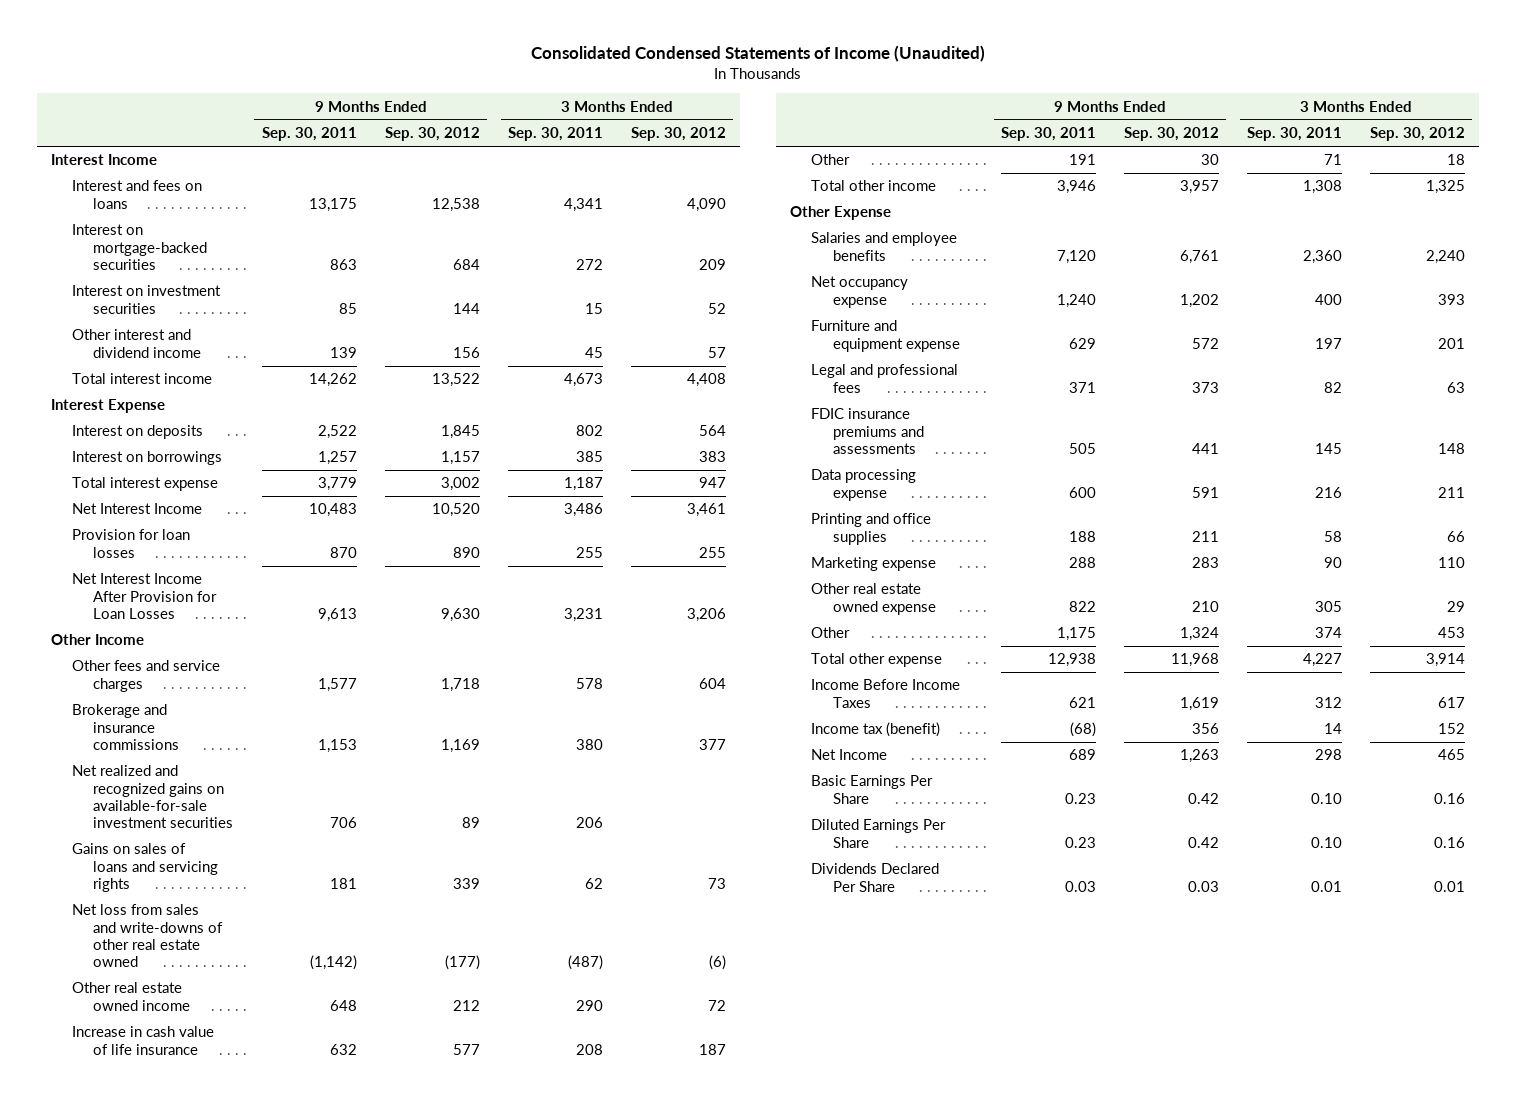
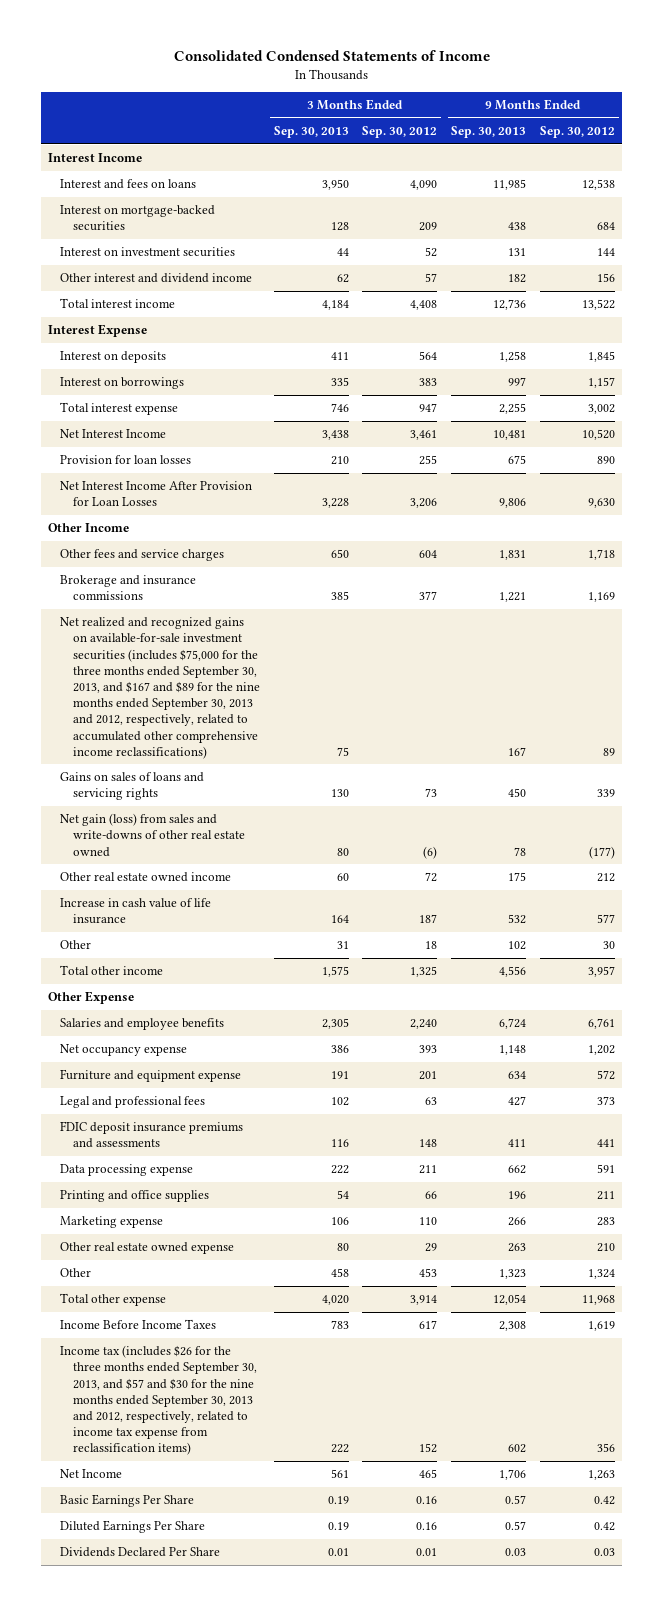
- Consolidated Condensed Statements of Income (Unaudited)
+ Consolidated Condensed Statements of Income
- | 9 Months Ended Sep. 30, 2011 | 9 Months Ended Sep. 30, 2012 | 3 Months Ended Sep. 30, 2011 | 3 Months Ended Sep. 30, 2012
+ | 3 Months Ended Sep. 30, 2013 | 3 Months Ended Sep. 30, 2012 | 9 Months Ended Sep. 30, 2013 | 9 Months Ended Sep. 30, 2012
- Net realized and recognized gains on available-for-sale investment securities | 706 | 89 | 206 |
+ Net realized and recognized gains on available-for-sale investment securities (includes $75,000 for the three months ended September 30, 2013, and $167 and $89 for the nine months ended September 30, 2013 and 2012, respectively, related to accumulated other comprehensive income reclassifications) | 75 | | 167 | 89
- Net loss from sales and write-downs of other real estate owned | (1,142) | (177) | (487) | (6)
+ Net gain (loss) from sales and write-downs of other real estate owned | 80 | (6) | 78 | (177)
- FDIC insurance premiums and assessments | 505 | 441 | 145 | 148
+ FDIC deposit insurance premiums and assessments | 116 | 148 | 411 | 441
- Income tax (benefit) | (68) | 356 | 14 | 152
+ Income tax (includes $26 for the three months ended September 30, 2013, and $57 and $30 for the nine months ended September 30, 2013 and 2012, respectively, related to income tax expense from reclassification items) | 222 | 152 | 602 | 356

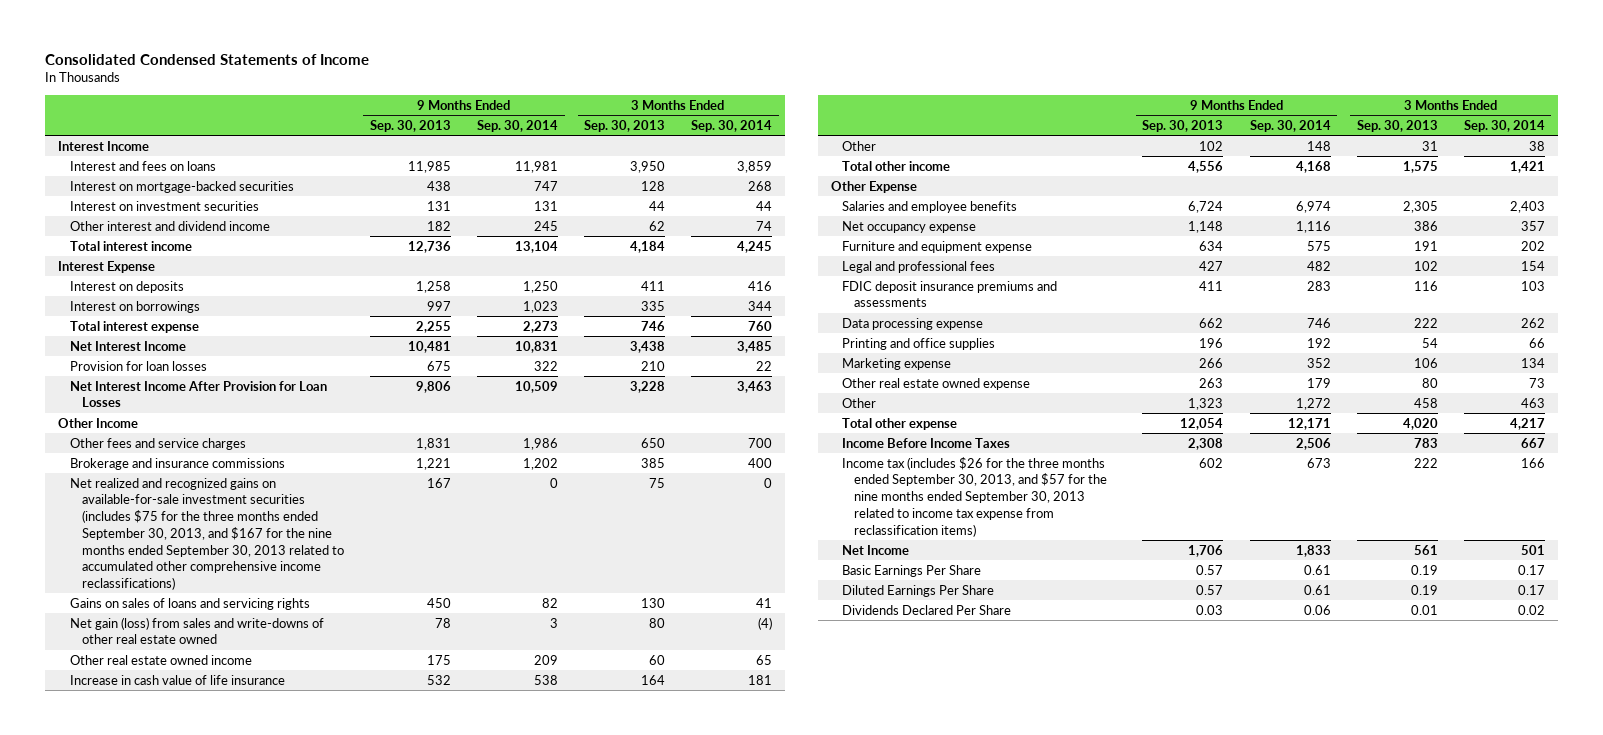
- | 3 Months Ended Sep. 30, 2013 | 3 Months Ended Sep. 30, 2012 | 9 Months Ended Sep. 30, 2013 | 9 Months Ended Sep. 30, 2012
+ | 9 Months Ended Sep. 30, 2013 | 9 Months Ended Sep. 30, 2014 | 3 Months Ended Sep. 30, 2013 | 3 Months Ended Sep. 30, 2014
- Net realized and recognized gains on available-for-sale investment securities (includes $75,000 for the three months ended September 30, 2013, and $167 and $89 for the nine months ended September 30, 2013 and 2012, respectively, related to accumulated other comprehensive income reclassifications) | 75 | | 167 | 89
+ Net realized and recognized gains on available-for-sale investment securities (includes $75 for the three months ended September 30, 2013, and $167 for the nine months ended September 30, 2013 related to accumulated other comprehensive income reclassifications) | 167 | 0 | 75 | 0
- Income tax (includes $26 for the three months ended September 30, 2013, and $57 and $30 for the nine months ended September 30, 2013 and 2012, respectively, related to income tax expense from reclassification items) | 222 | 152 | 602 | 356
+ Income tax (includes $26 for the three months ended September 30, 2013, and $57 for the nine months ended September 30, 2013 related to income tax expense from reclassification items) | 602 | 673 | 222 | 166

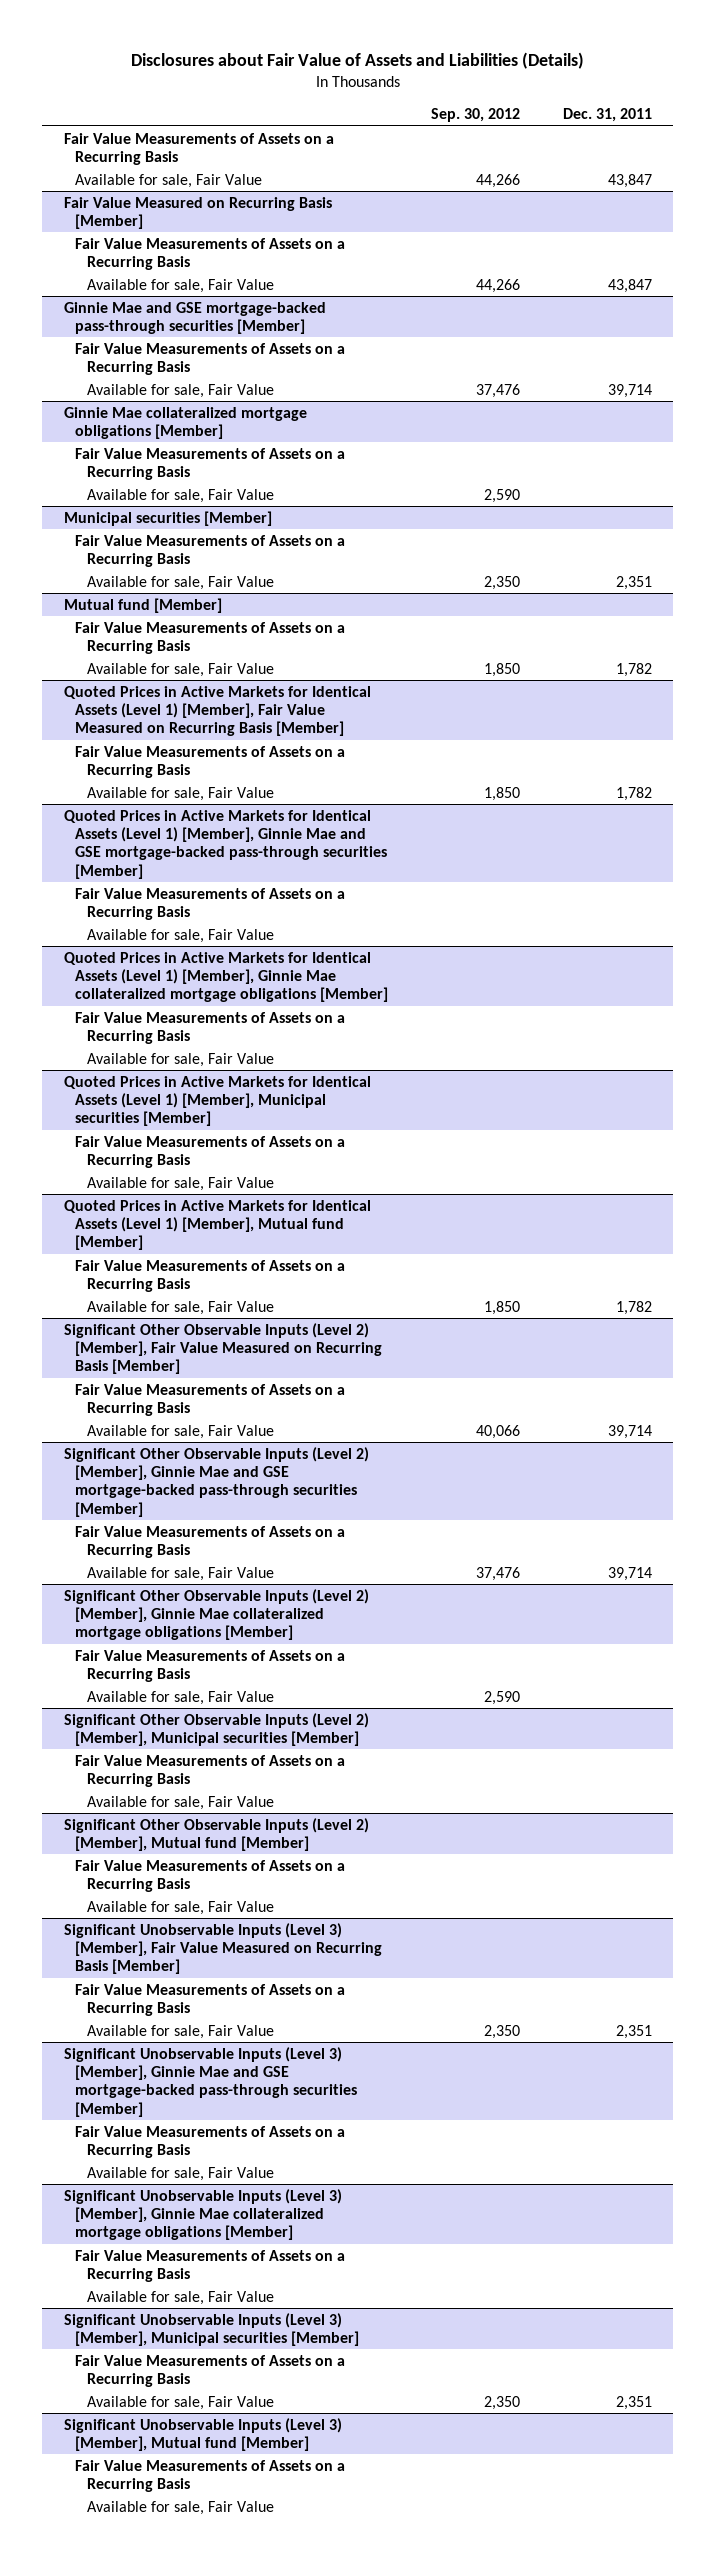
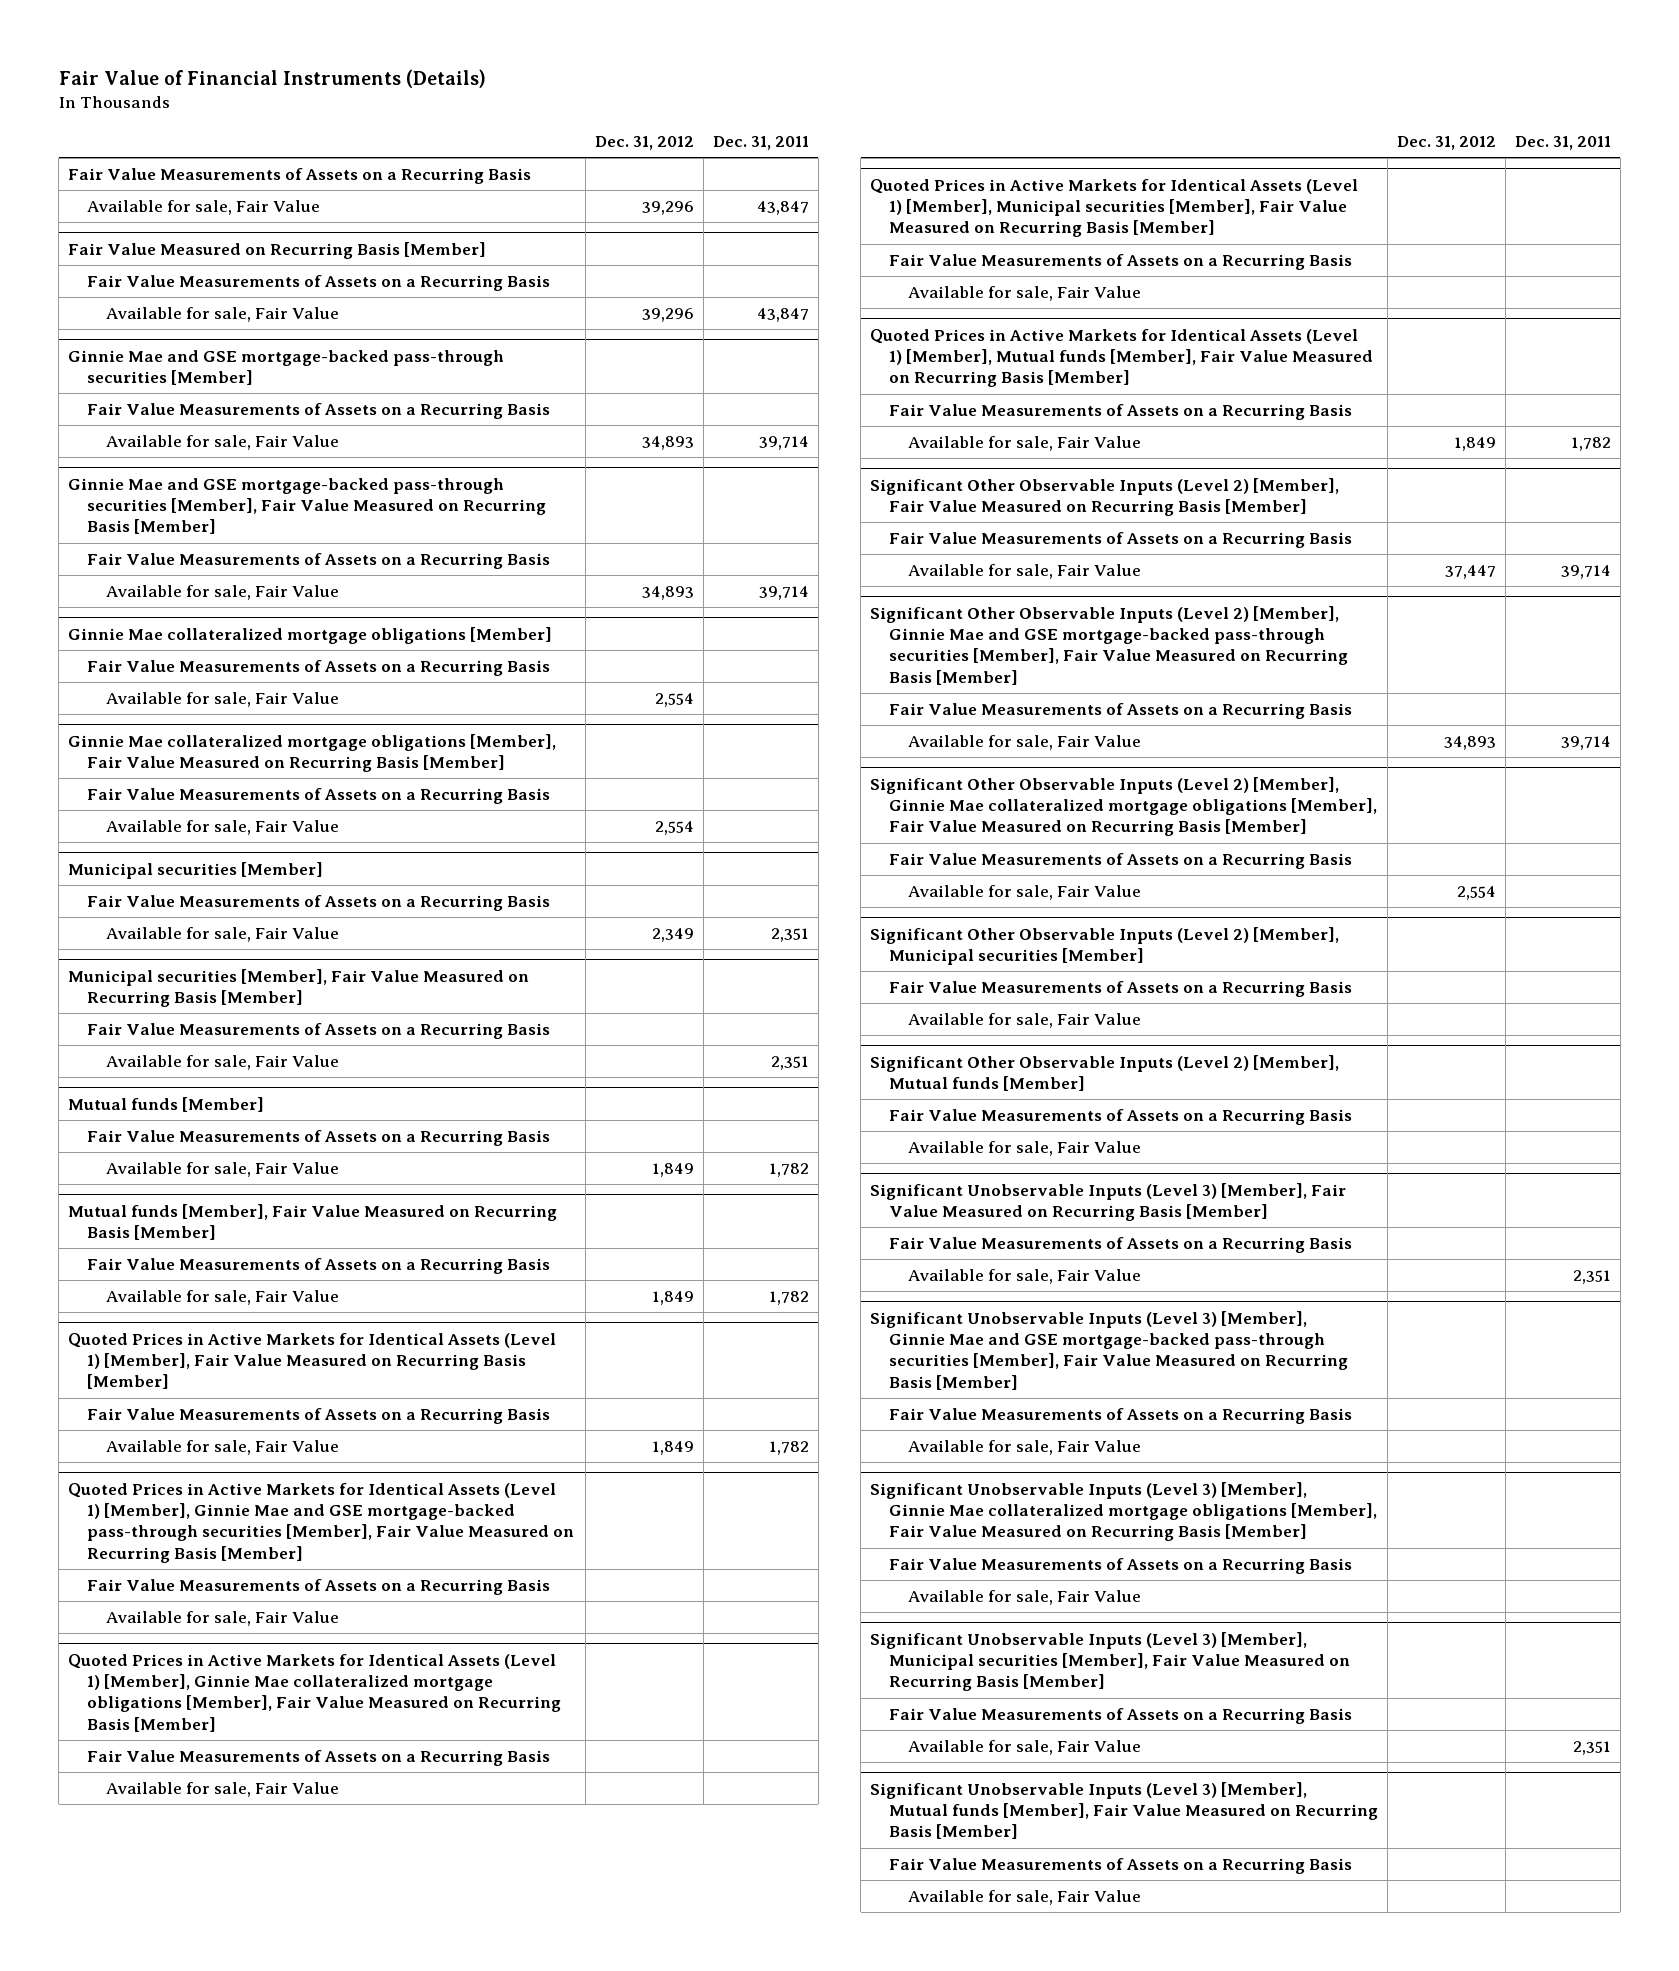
- Disclosures about Fair Value of Assets and Liabilities (Details)
+ Fair Value of Financial Instruments (Details)
- | Sep. 30, 2012 | Dec. 31, 2011
+ | Dec. 31, 2012 | Dec. 31, 2011
+ Ginnie Mae and GSE mortgage-backed pass-through securities [Member], Fair Value Measured on Recurring Basis [Member]
+ Fair Value Measurements of Assets on a Recurring Basis
+ Available for sale, Fair Value | 34,893 | 39,714
+ Ginnie Mae collateralized mortgage obligations [Member], Fair Value Measured on Recurring Basis [Member]
+ Fair Value Measurements of Assets on a Recurring Basis
+ Available for sale, Fair Value | 2,554 |
- Mutual fund [Member]
+ Municipal securities [Member], Fair Value Measured on Recurring Basis [Member]
+ Available for sale, Fair Value | | 2,351
+ Mutual funds [Member]
+ Fair Value Measurements of Assets on a Recurring Basis
+ Mutual funds [Member], Fair Value Measured on Recurring Basis [Member]
+ Fair Value Measurements of Assets on a Recurring Basis
+ Available for sale, Fair Value | 1,849 | 1,782
- Quoted Prices in Active Markets for Identical Assets (Level 1) [Member], Ginnie Mae and GSE mortgage-backed pass-through securities [Member]
+ Quoted Prices in Active Markets for Identical Assets (Level 1) [Member], Ginnie Mae and GSE mortgage-backed pass-through securities [Member], Fair Value Measured on Recurring Basis [Member]
- Quoted Prices in Active Markets for Identical Assets (Level 1) [Member], Ginnie Mae collateralized mortgage obligations [Member]
+ Quoted Prices in Active Markets for Identical Assets (Level 1) [Member], Ginnie Mae collateralized mortgage obligations [Member], Fair Value Measured on Recurring Basis [Member]
- Quoted Prices in Active Markets for Identical Assets (Level 1) [Member], Municipal securities [Member]
+ Quoted Prices in Active Markets for Identical Assets (Level 1) [Member], Municipal securities [Member], Fair Value Measured on Recurring Basis [Member]
- Quoted Prices in Active Markets for Identical Assets (Level 1) [Member], Mutual fund [Member]
+ Quoted Prices in Active Markets for Identical Assets (Level 1) [Member], Mutual funds [Member], Fair Value Measured on Recurring Basis [Member]
- Significant Other Observable Inputs (Level 2) [Member], Ginnie Mae and GSE mortgage-backed pass-through securities [Member]
+ Significant Other Observable Inputs (Level 2) [Member], Ginnie Mae and GSE mortgage-backed pass-through securities [Member], Fair Value Measured on Recurring Basis [Member]
- Significant Other Observable Inputs (Level 2) [Member], Ginnie Mae collateralized mortgage obligations [Member]
+ Significant Other Observable Inputs (Level 2) [Member], Ginnie Mae collateralized mortgage obligations [Member], Fair Value Measured on Recurring Basis [Member]
- Significant Other Observable Inputs (Level 2) [Member], Mutual fund [Member]
+ Significant Other Observable Inputs (Level 2) [Member], Mutual funds [Member]
- Significant Unobservable Inputs (Level 3) [Member], Ginnie Mae and GSE mortgage-backed pass-through securities [Member]
+ Significant Unobservable Inputs (Level 3) [Member], Ginnie Mae and GSE mortgage-backed pass-through securities [Member], Fair Value Measured on Recurring Basis [Member]
- Significant Unobservable Inputs (Level 3) [Member], Ginnie Mae collateralized mortgage obligations [Member]
+ Significant Unobservable Inputs (Level 3) [Member], Ginnie Mae collateralized mortgage obligations [Member], Fair Value Measured on Recurring Basis [Member]
- Significant Unobservable Inputs (Level 3) [Member], Municipal securities [Member]
+ Significant Unobservable Inputs (Level 3) [Member], Municipal securities [Member], Fair Value Measured on Recurring Basis [Member]
- Significant Unobservable Inputs (Level 3) [Member], Mutual fund [Member]
+ Significant Unobservable Inputs (Level 3) [Member], Mutual funds [Member], Fair Value Measured on Recurring Basis [Member]

